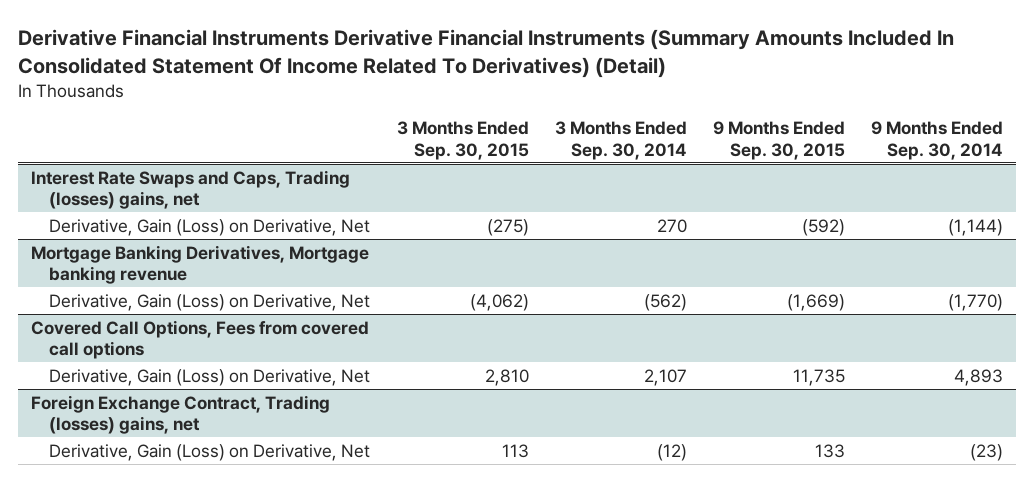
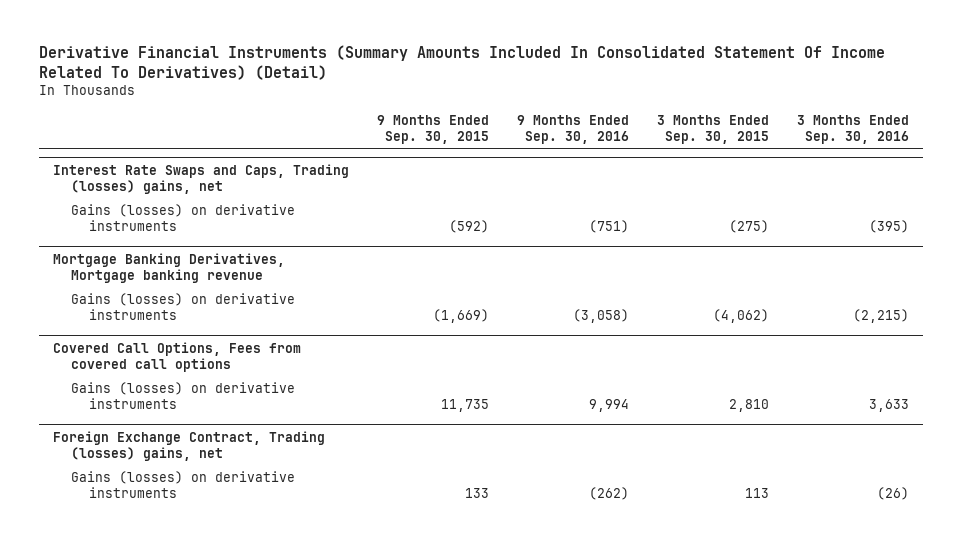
- Derivative Financial Instruments Derivative Financial Instruments (Summary Amounts Included In Consolidated Statement Of Income Related To Derivatives) (Detail)
+ Derivative Financial Instruments (Summary Amounts Included In Consolidated Statement Of Income Related To Derivatives) (Detail)
- | 3 Months Ended Sep. 30, 2015 | 3 Months Ended Sep. 30, 2014 | 9 Months Ended Sep. 30, 2015 | 9 Months Ended Sep. 30, 2014
+ | 9 Months Ended Sep. 30, 2015 | 9 Months Ended Sep. 30, 2016 | 3 Months Ended Sep. 30, 2015 | 3 Months Ended Sep. 30, 2016
@ Interest Rate Swaps and Caps, Trading (losses) gains, net
- Derivative, Gain (Loss) on Derivative, Net | (275) | 270 | (592) | (1,144)
+ Gains (losses) on derivative instruments | (592) | (751) | (275) | (395)
@ Mortgage Banking Derivatives, Mortgage banking revenue
- Derivative, Gain (Loss) on Derivative, Net | (4,062) | (562) | (1,669) | (1,770)
+ Gains (losses) on derivative instruments | (1,669) | (3,058) | (4,062) | (2,215)
@ Covered Call Options, Fees from covered call options
- Derivative, Gain (Loss) on Derivative, Net | 2,810 | 2,107 | 11,735 | 4,893
+ Gains (losses) on derivative instruments | 11,735 | 9,994 | 2,810 | 3,633
@ Foreign Exchange Contract, Trading (losses) gains, net
- Derivative, Gain (Loss) on Derivative, Net | 113 | (12) | 133 | (23)
+ Gains (losses) on derivative instruments | 133 | (262) | 113 | (26)

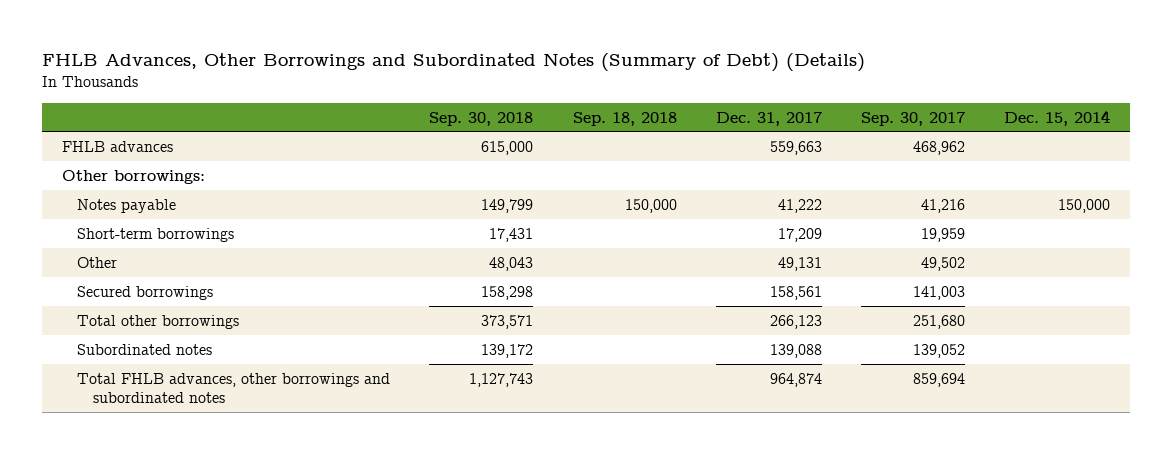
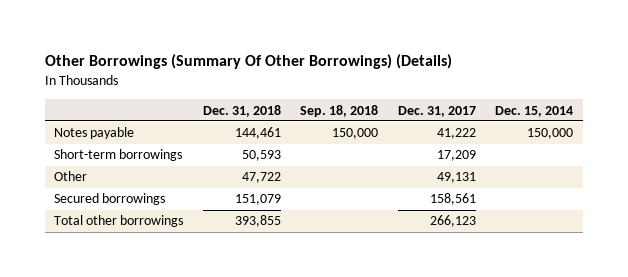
- FHLB Advances, Other Borrowings and Subordinated Notes (Summary of Debt) (Details)
+ Other Borrowings (Summary Of Other Borrowings) (Details)
- | Sep. 30, 2018 | Sep. 18, 2018 | Dec. 31, 2017 | Sep. 30, 2017 | Dec. 15, 2014
+ | Dec. 31, 2018 | Sep. 18, 2018 | Dec. 31, 2017 | Dec. 15, 2014
- FHLB advances | 615,000 | | 559,663 | 468,962 |
- Other borrowings:
- Subordinated notes | 139,172 | | 139,088 | 139,052 |
- Total FHLB advances, other borrowings and subordinated notes | 1,127,743 | | 964,874 | 859,694 |

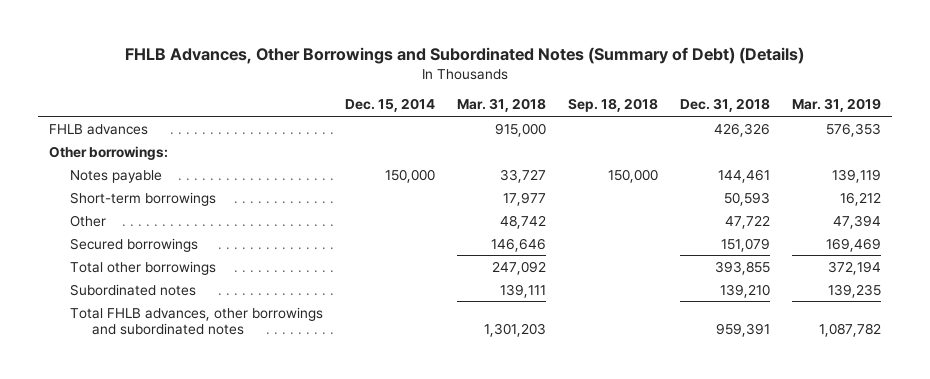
- Other Borrowings (Summary Of Other Borrowings) (Details)
+ FHLB Advances, Other Borrowings and Subordinated Notes (Summary of Debt) (Details)
- | Dec. 31, 2018 | Sep. 18, 2018 | Dec. 31, 2017 | Dec. 15, 2014
+ | Dec. 15, 2014 | Mar. 31, 2018 | Sep. 18, 2018 | Dec. 31, 2018 | Mar. 31, 2019
+ FHLB advances | | 915,000 | | 426,326 | 576,353
+ Other borrowings:
+ Subordinated notes | | 139,111 | | 139,210 | 139,235
+ Total FHLB advances, other borrowings and subordinated notes | | 1,301,203 | | 959,391 | 1,087,782

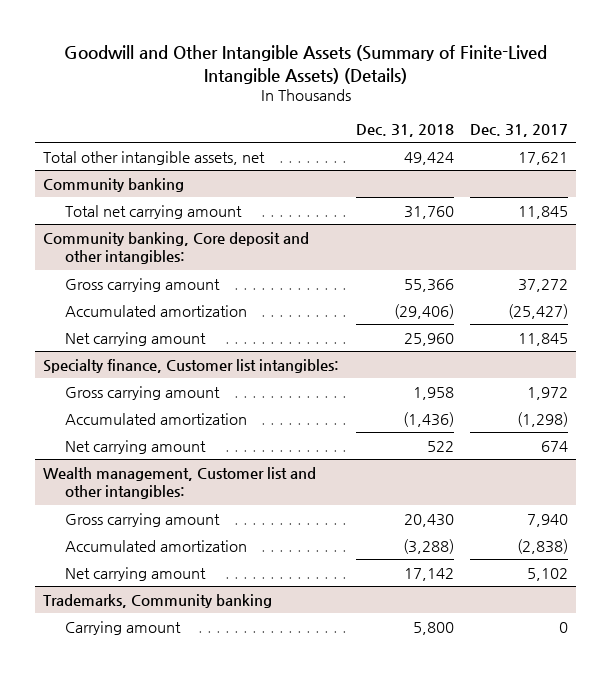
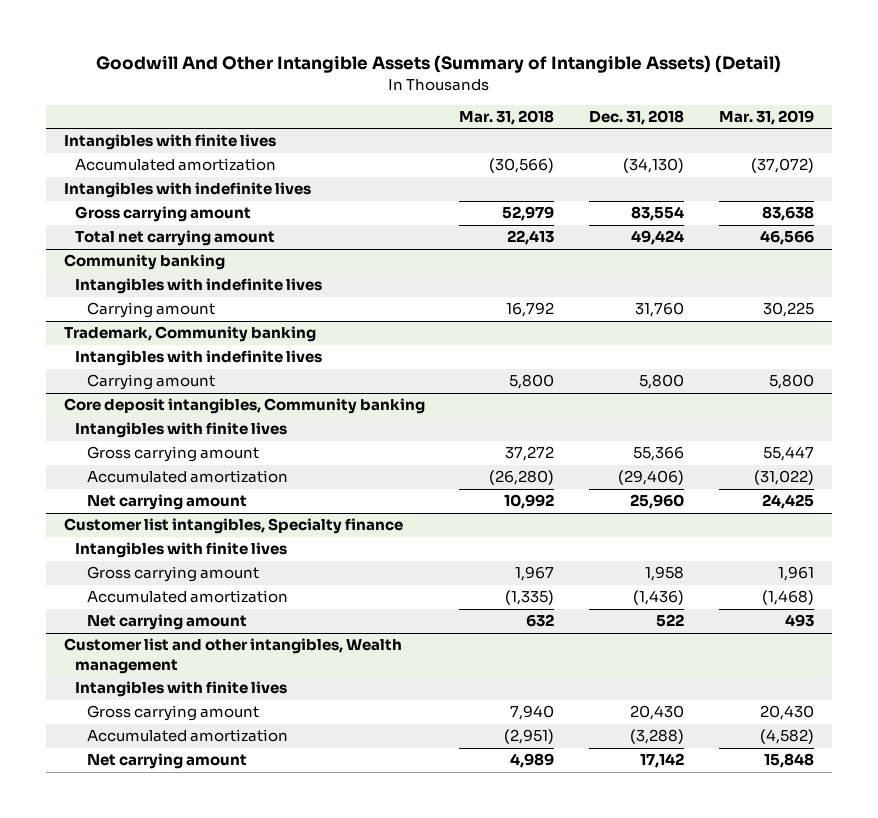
- Goodwill and Other Intangible Assets (Summary of Finite-Lived Intangible Assets) (Details)
+ Goodwill And Other Intangible Assets (Summary of Intangible Assets) (Detail)
- | Dec. 31, 2018 | Dec. 31, 2017
+ | Mar. 31, 2018 | Dec. 31, 2018 | Mar. 31, 2019
- Total other intangible assets, net | 49,424 | 17,621
+ Intangibles with finite lives
+ Accumulated amortization | (30,566) | (34,130) | (37,072)
+ Intangibles with indefinite lives
+ Gross carrying amount | 52,979 | 83,554 | 83,638
+ Total net carrying amount | 22,413 | 49,424 | 46,566
@ Community banking
- Total net carrying amount | 31,760 | 11,845
- Community banking, Core deposit and other intangibles:
@ Community banking
+ Intangibles with indefinite lives
+ Carrying amount | 16,792 | 31,760 | 30,225
+ Trademark, Community banking
+ Intangibles with indefinite lives
+ Carrying amount | 5,800 | 5,800 | 5,800
+ Core deposit intangibles, Community banking
+ Intangibles with finite lives
- Specialty finance, Customer list intangibles:
+ Customer list intangibles, Specialty finance
+ Intangibles with finite lives
- Wealth management, Customer list and other intangibles:
+ Customer list and other intangibles, Wealth management
+ Intangibles with finite lives
- Trademarks, Community banking
- Carrying amount | 5,800 | 0

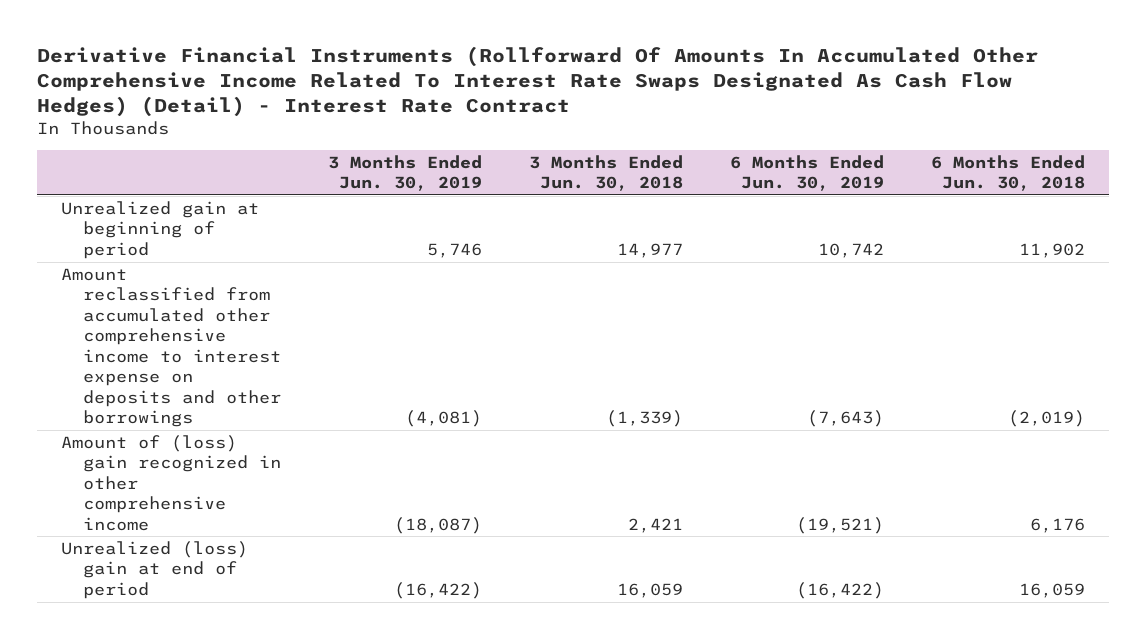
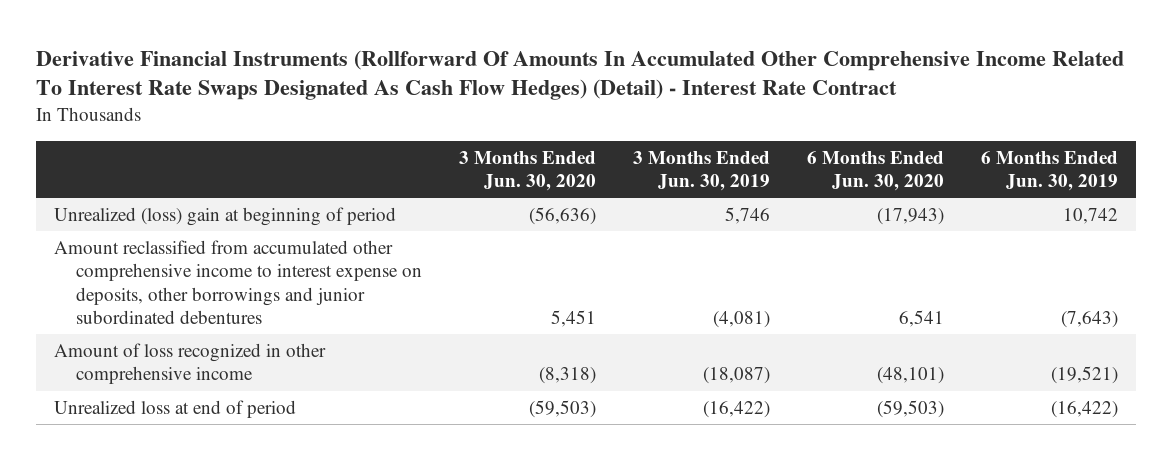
- | 3 Months Ended Jun. 30, 2019 | 3 Months Ended Jun. 30, 2018 | 6 Months Ended Jun. 30, 2019 | 6 Months Ended Jun. 30, 2018
+ | 3 Months Ended Jun. 30, 2020 | 3 Months Ended Jun. 30, 2019 | 6 Months Ended Jun. 30, 2020 | 6 Months Ended Jun. 30, 2019
- Unrealized gain at beginning of period | 5,746 | 14,977 | 10,742 | 11,902
- Amount reclassified from accumulated other comprehensive income to interest expense on deposits and other borrowings | (4,081) | (1,339) | (7,643) | (2,019)
- Amount of (loss) gain recognized in other comprehensive income | (18,087) | 2,421 | (19,521) | 6,176
- Unrealized (loss) gain at end of period | (16,422) | 16,059 | (16,422) | 16,059
+ Unrealized (loss) gain at beginning of period | (56,636) | 5,746 | (17,943) | 10,742
+ Amount reclassified from accumulated other comprehensive income to interest expense on deposits, other borrowings and junior subordinated debentures | 5,451 | (4,081) | 6,541 | (7,643)
+ Amount of loss recognized in other comprehensive income | (8,318) | (18,087) | (48,101) | (19,521)
+ Unrealized loss at end of period | (59,503) | (16,422) | (59,503) | (16,422)

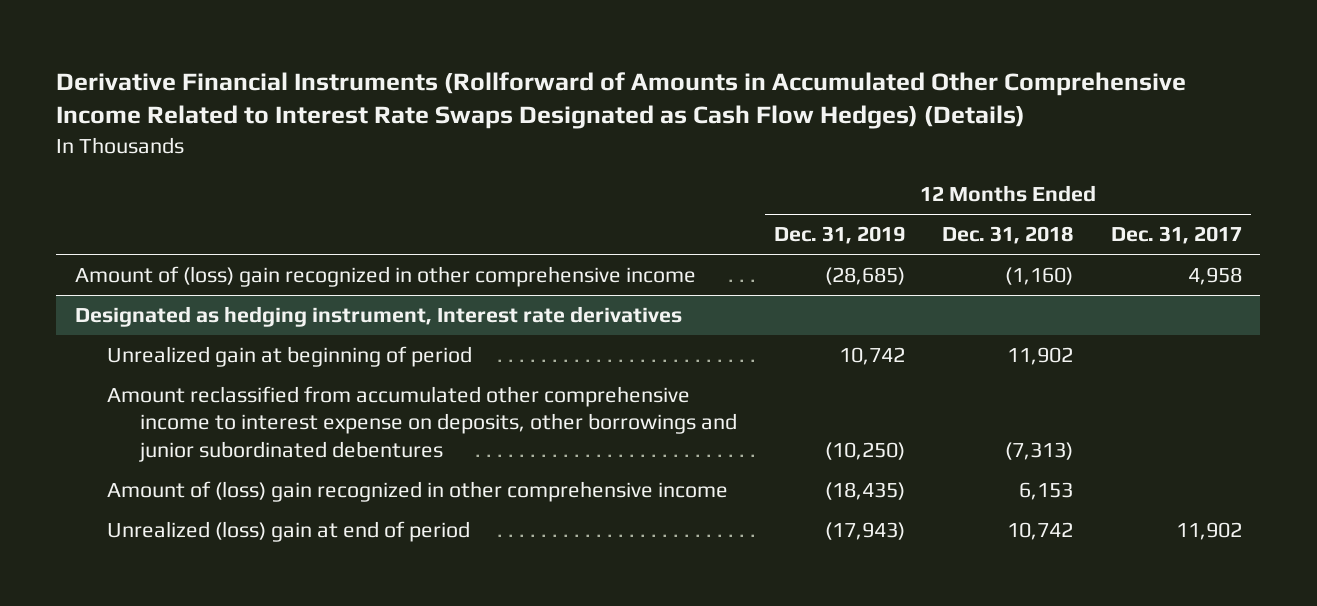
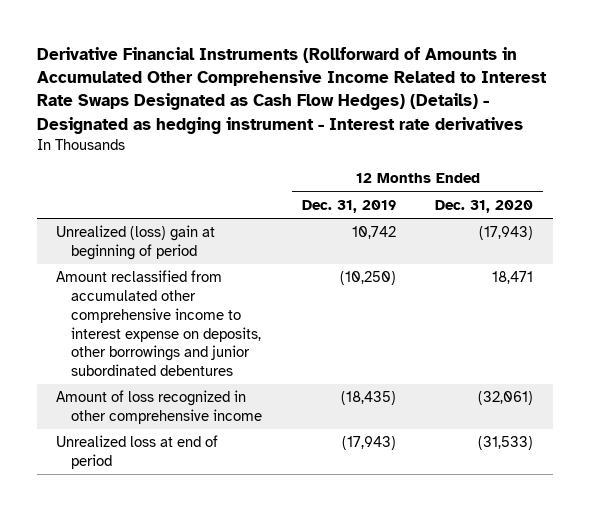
- Derivative Financial Instruments (Rollforward of Amounts in Accumulated Other Comprehensive Income Related to Interest Rate Swaps Designated as Cash Flow Hedges) (Details)
+ Derivative Financial Instruments (Rollforward of Amounts in Accumulated Other Comprehensive Income Related to Interest Rate Swaps Designated as Cash Flow Hedges) (Details) - Designated as hedging instrument - Interest rate derivatives
- | 12 Months Ended Dec. 31, 2019 | 12 Months Ended Dec. 31, 2018 | 12 Months Ended Dec. 31, 2017
+ | 12 Months Ended Dec. 31, 2019 | 12 Months Ended Dec. 31, 2020
- Amount of (loss) gain recognized in other comprehensive income | (28,685) | (1,160) | 4,958
- Designated as hedging instrument, Interest rate derivatives
- Unrealized gain at beginning of period | 10,742 | 11,902 |
+ Unrealized (loss) gain at beginning of period | 10,742 | (17,943)
- Amount of (loss) gain recognized in other comprehensive income | (18,435) | 6,153 |
- Unrealized (loss) gain at end of period | (17,943) | 10,742 | 11,902
+ Amount of loss recognized in other comprehensive income | (18,435) | (32,061)
+ Unrealized loss at end of period | (17,943) | (31,533)

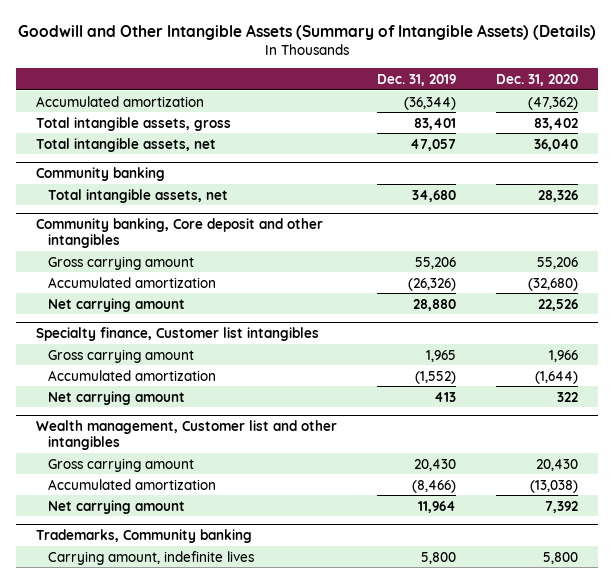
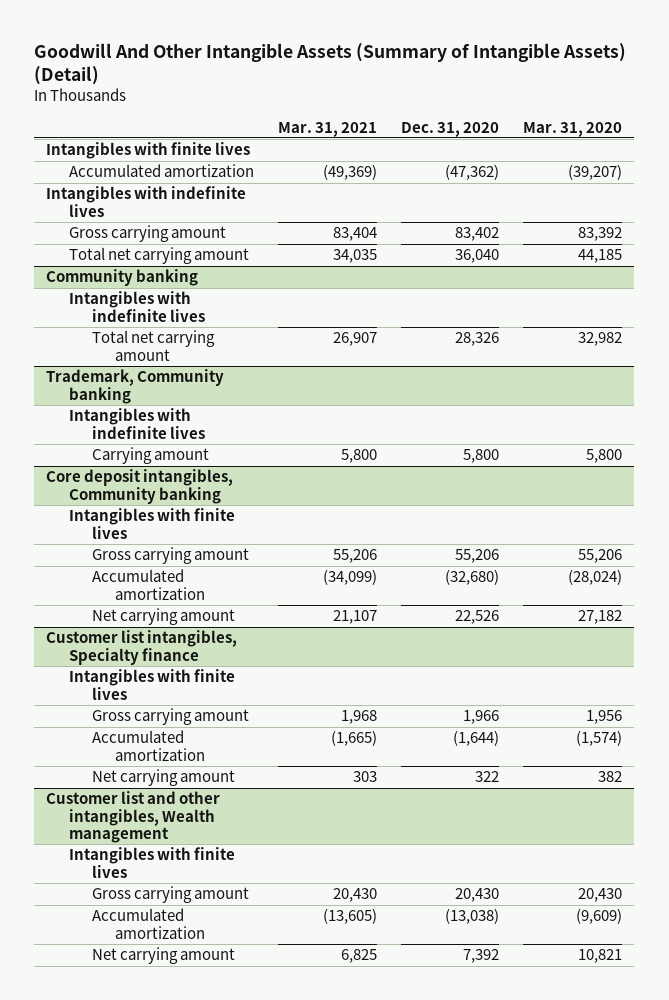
- Goodwill and Other Intangible Assets (Summary of Intangible Assets) (Details)
+ Goodwill And Other Intangible Assets (Summary of Intangible Assets) (Detail)
- | Dec. 31, 2019 | Dec. 31, 2020
+ | Mar. 31, 2021 | Dec. 31, 2020 | Mar. 31, 2020
+ Intangibles with finite lives
- Total intangible assets, gross | 83,401 | 83,402
- Total intangible assets, net | 47,057 | 36,040
+ Intangibles with indefinite lives
+ Gross carrying amount | 83,404 | 83,402 | 83,392
+ Total net carrying amount | 34,035 | 36,040 | 44,185
@ Community banking
- Total intangible assets, net | 34,680 | 28,326
- Community banking, Core deposit and other intangibles
@ Community banking
+ Intangibles with indefinite lives
+ Total net carrying amount | 26,907 | 28,326 | 32,982
+ Trademark, Community banking
+ Intangibles with indefinite lives
+ Carrying amount | 5,800 | 5,800 | 5,800
+ Core deposit intangibles, Community banking
+ Intangibles with finite lives
- Specialty finance, Customer list intangibles
+ Customer list intangibles, Specialty finance
+ Intangibles with finite lives
- Wealth management, Customer list and other intangibles
+ Customer list and other intangibles, Wealth management
+ Intangibles with finite lives
- Trademarks, Community banking
- Carrying amount, indefinite lives | 5,800 | 5,800

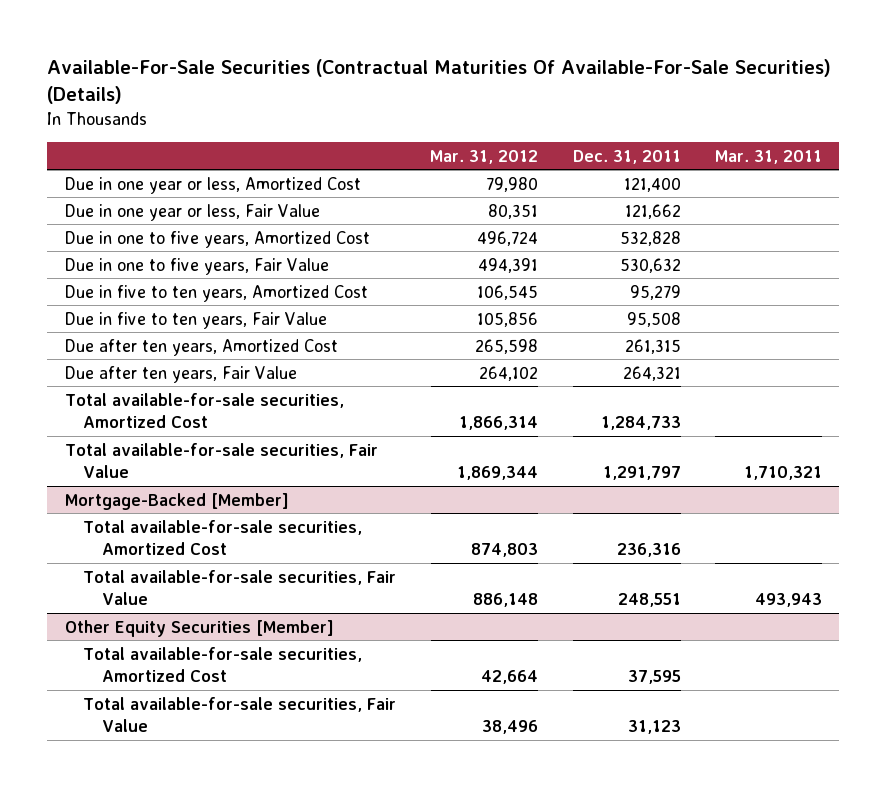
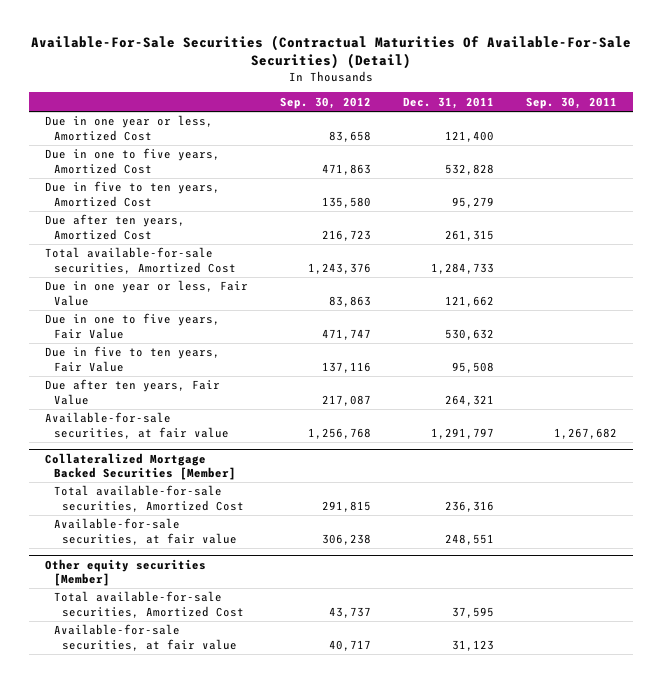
- Available-For-Sale Securities (Contractual Maturities Of Available-For-Sale Securities) (Details)
+ Available-For-Sale Securities (Contractual Maturities Of Available-For-Sale Securities) (Detail)
- | Mar. 31, 2012 | Dec. 31, 2011 | Mar. 31, 2011
+ | Sep. 30, 2012 | Dec. 31, 2011 | Sep. 30, 2011
- Total available-for-sale securities, Fair Value | 1,869,344 | 1,291,797 | 1,710,321
- Mortgage-Backed [Member]
moved down: Due in one year or less, Fair Value | 83,863 | 121,662 |
moved down: Due in one to five years, Fair Value | 471,747 | 530,632 |
moved down: Due in five to ten years, Fair Value | 137,116 | 95,508 |
moved down: Due after ten years, Fair Value | 217,087 | 264,321 |
+ Available-for-sale securities, at fair value | 1,256,768 | 1,291,797 | 1,267,682
+ Collateralized Mortgage Backed Securities [Member]
- Total available-for-sale securities, Fair Value | 886,148 | 248,551 | 493,943
- Other Equity Securities [Member]
+ Available-for-sale securities, at fair value | 306,238 | 248,551 |
+ Other equity securities [Member]
- Total available-for-sale securities, Fair Value | 38,496 | 31,123 |
+ Available-for-sale securities, at fair value | 40,717 | 31,123 |

